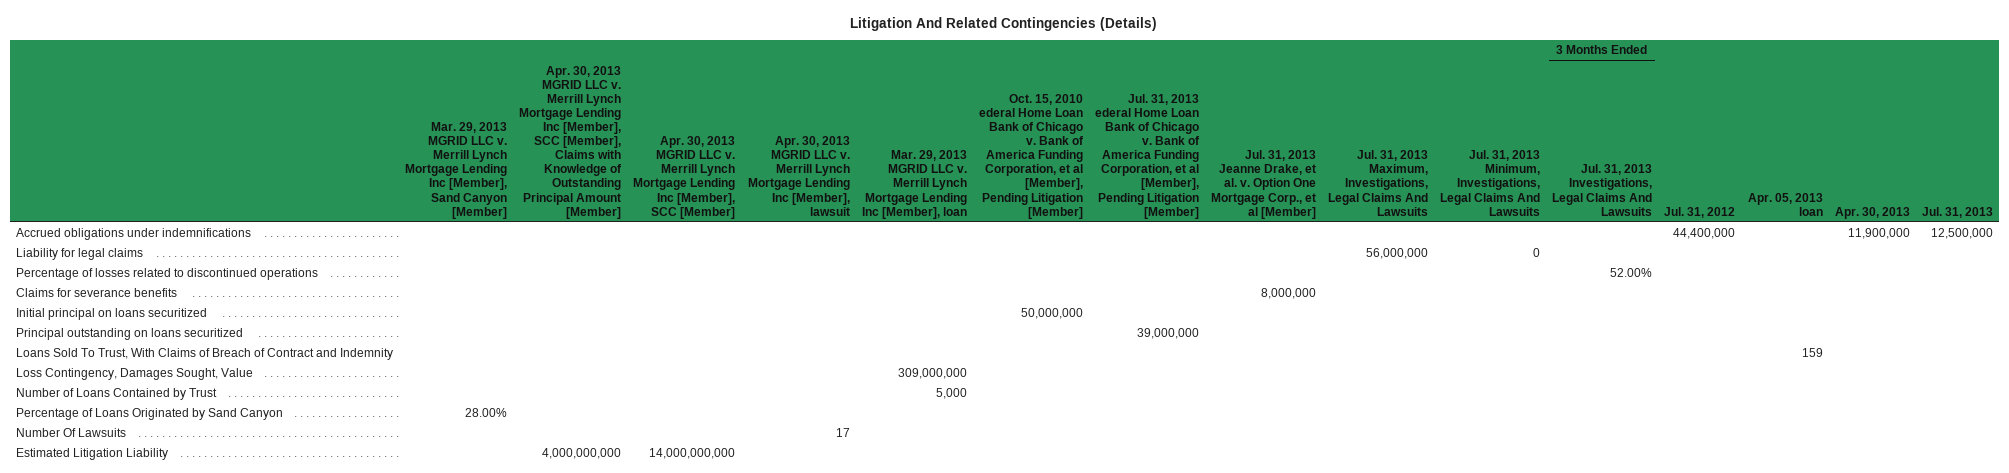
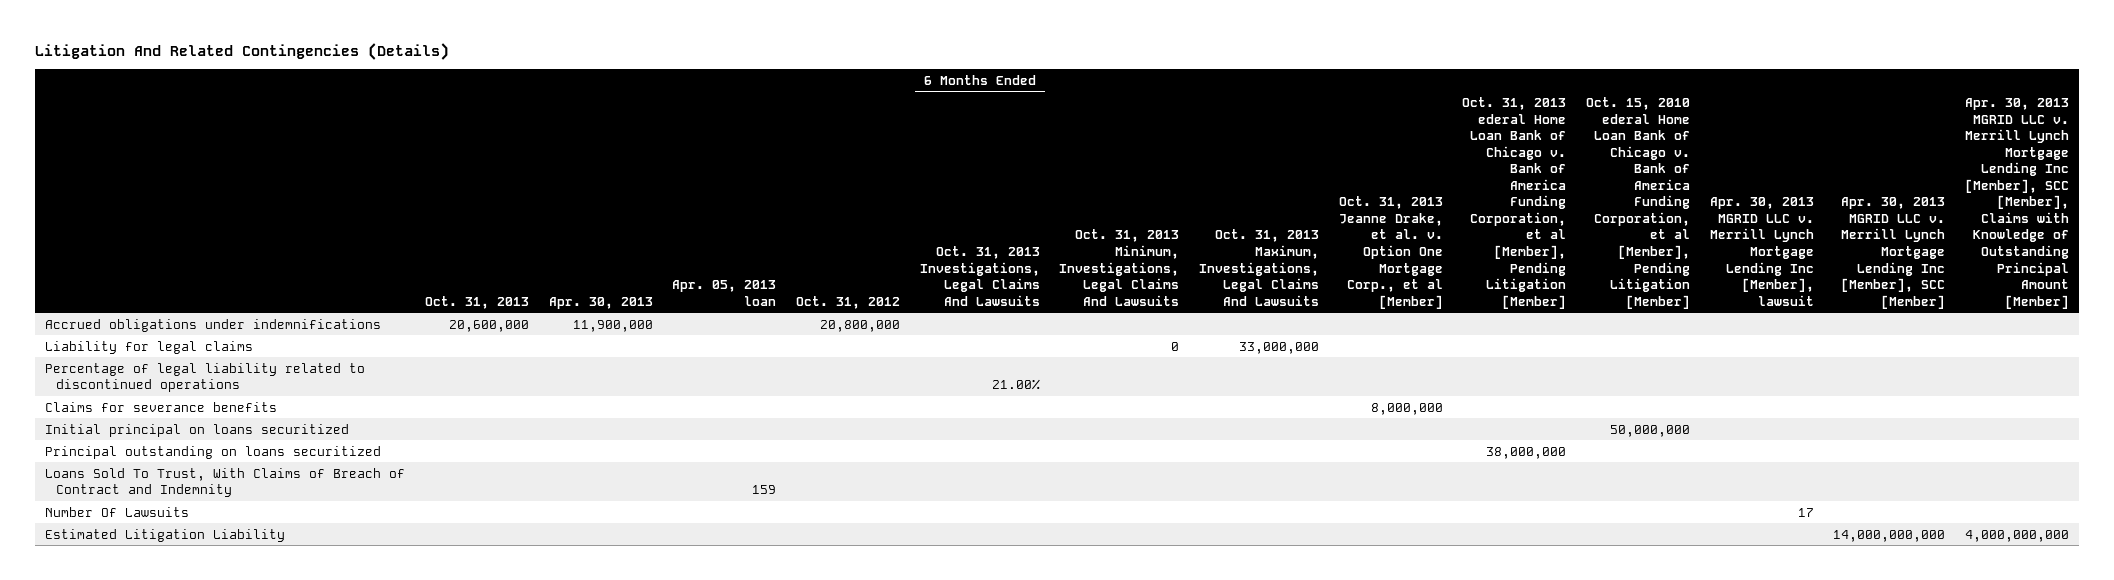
- | Mar. 29, 2013 MGRID LLC v. Merrill Lynch Mortgage Lending Inc [Member], Sand Canyon [Member] | Apr. 30, 2013 MGRID LLC v. Merrill Lynch Mortgage Lending Inc [Member], SCC [Member], Claims with Knowledge of Outstanding Principal Amount [Member] | Apr. 30, 2013 MGRID LLC v. Merrill Lynch Mortgage Lending Inc [Member], SCC [Member] | Apr. 30, 2013 MGRID LLC v. Merrill Lynch Mortgage Lending Inc [Member], lawsuit | Mar. 29, 2013 MGRID LLC v. Merrill Lynch Mortgage Lending Inc [Member], loan | Oct. 15, 2010 ederal Home Loan Bank of Chicago v. Bank of America Funding Corporation, et al [Member], Pending Litigation [Member] | Jul. 31, 2013 ederal Home Loan Bank of Chicago v. Bank of America Funding Corporation, et al [Member], Pending Litigation [Member] | Jul. 31, 2013 Jeanne Drake, et al. v. Option One Mortgage Corp., et al [Member] | Jul. 31, 2013 Maximum, Investigations, Legal Claims And Lawsuits | Jul. 31, 2013 Minimum, Investigations, Legal Claims And Lawsuits | 3 Months Ended Jul. 31, 2013 Investigations, Legal Claims And Lawsuits | Jul. 31, 2012 | Apr. 05, 2013 loan | Apr. 30, 2013 | Jul. 31, 2013
+ | Oct. 31, 2013 | Apr. 30, 2013 | Apr. 05, 2013 loan | Oct. 31, 2012 | 6 Months Ended Oct. 31, 2013 Investigations, Legal Claims And Lawsuits | Oct. 31, 2013 Minimum, Investigations, Legal Claims And Lawsuits | Oct. 31, 2013 Maximum, Investigations, Legal Claims And Lawsuits | Oct. 31, 2013 Jeanne Drake, et al. v. Option One Mortgage Corp., et al [Member] | Oct. 31, 2013 ederal Home Loan Bank of Chicago v. Bank of America Funding Corporation, et al [Member], Pending Litigation [Member] | Oct. 15, 2010 ederal Home Loan Bank of Chicago v. Bank of America Funding Corporation, et al [Member], Pending Litigation [Member] | Apr. 30, 2013 MGRID LLC v. Merrill Lynch Mortgage Lending Inc [Member], lawsuit | Apr. 30, 2013 MGRID LLC v. Merrill Lynch Mortgage Lending Inc [Member], SCC [Member] | Apr. 30, 2013 MGRID LLC v. Merrill Lynch Mortgage Lending Inc [Member], SCC [Member], Claims with Knowledge of Outstanding Principal Amount [Member]
- Percentage of losses related to discontinued operations | | | | | | | | | | | 52.00% | | | |
+ Percentage of legal liability related to discontinued operations | | | | | 21.00% | | | | | | | |
- Loss Contingency, Damages Sought, Value | | | | | 309,000,000 | | | | | | | | | |
- Number of Loans Contained by Trust | | | | | 5,000 | | | | | | | | | |
- Percentage of Loans Originated by Sand Canyon | 28.00% | | | | | | | | | | | | | |

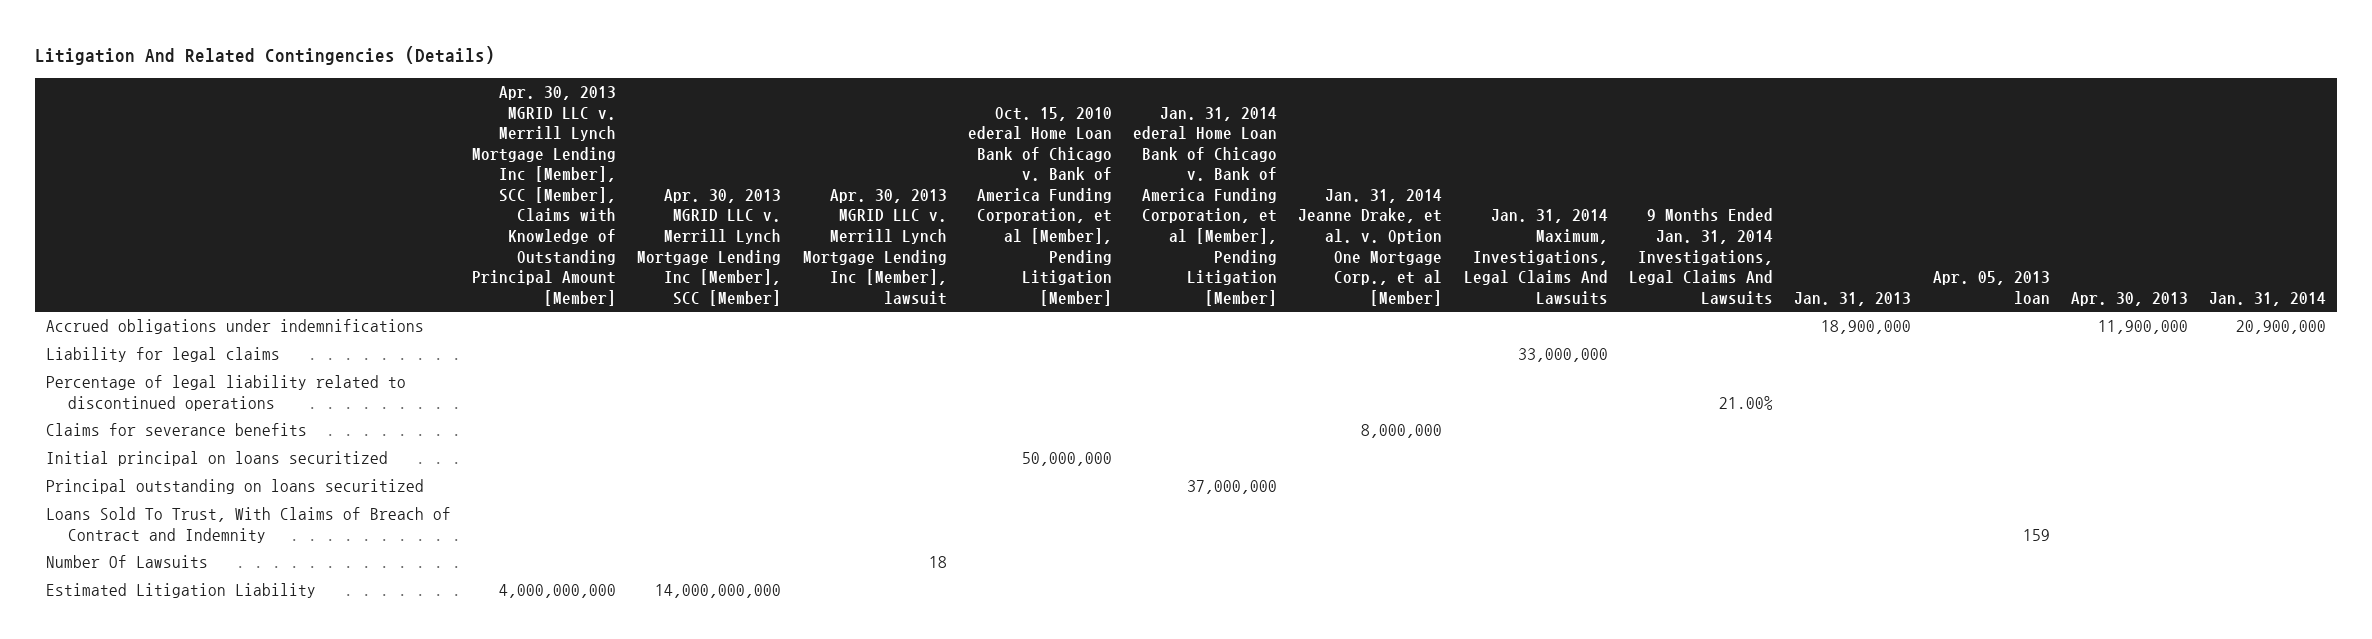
- | Oct. 31, 2013 | Apr. 30, 2013 | Apr. 05, 2013 loan | Oct. 31, 2012 | 6 Months Ended Oct. 31, 2013 Investigations, Legal Claims And Lawsuits | Oct. 31, 2013 Minimum, Investigations, Legal Claims And Lawsuits | Oct. 31, 2013 Maximum, Investigations, Legal Claims And Lawsuits | Oct. 31, 2013 Jeanne Drake, et al. v. Option One Mortgage Corp., et al [Member] | Oct. 31, 2013 ederal Home Loan Bank of Chicago v. Bank of America Funding Corporation, et al [Member], Pending Litigation [Member] | Oct. 15, 2010 ederal Home Loan Bank of Chicago v. Bank of America Funding Corporation, et al [Member], Pending Litigation [Member] | Apr. 30, 2013 MGRID LLC v. Merrill Lynch Mortgage Lending Inc [Member], lawsuit | Apr. 30, 2013 MGRID LLC v. Merrill Lynch Mortgage Lending Inc [Member], SCC [Member] | Apr. 30, 2013 MGRID LLC v. Merrill Lynch Mortgage Lending Inc [Member], SCC [Member], Claims with Knowledge of Outstanding Principal Amount [Member]
+ | Apr. 30, 2013 MGRID LLC v. Merrill Lynch Mortgage Lending Inc [Member], SCC [Member], Claims with Knowledge of Outstanding Principal Amount [Member] | Apr. 30, 2013 MGRID LLC v. Merrill Lynch Mortgage Lending Inc [Member], SCC [Member] | Apr. 30, 2013 MGRID LLC v. Merrill Lynch Mortgage Lending Inc [Member], lawsuit | Oct. 15, 2010 ederal Home Loan Bank of Chicago v. Bank of America Funding Corporation, et al [Member], Pending Litigation [Member] | Jan. 31, 2014 ederal Home Loan Bank of Chicago v. Bank of America Funding Corporation, et al [Member], Pending Litigation [Member] | Jan. 31, 2014 Jeanne Drake, et al. v. Option One Mortgage Corp., et al [Member] | Jan. 31, 2014 Maximum, Investigations, Legal Claims And Lawsuits | 9 Months Ended Jan. 31, 2014 Investigations, Legal Claims And Lawsuits | Jan. 31, 2013 | Apr. 05, 2013 loan | Apr. 30, 2013 | Jan. 31, 2014
- Number Of Lawsuits | | | | | | | | | | | 17 | |
+ Number Of Lawsuits | | | 18 | | | | | | | | |

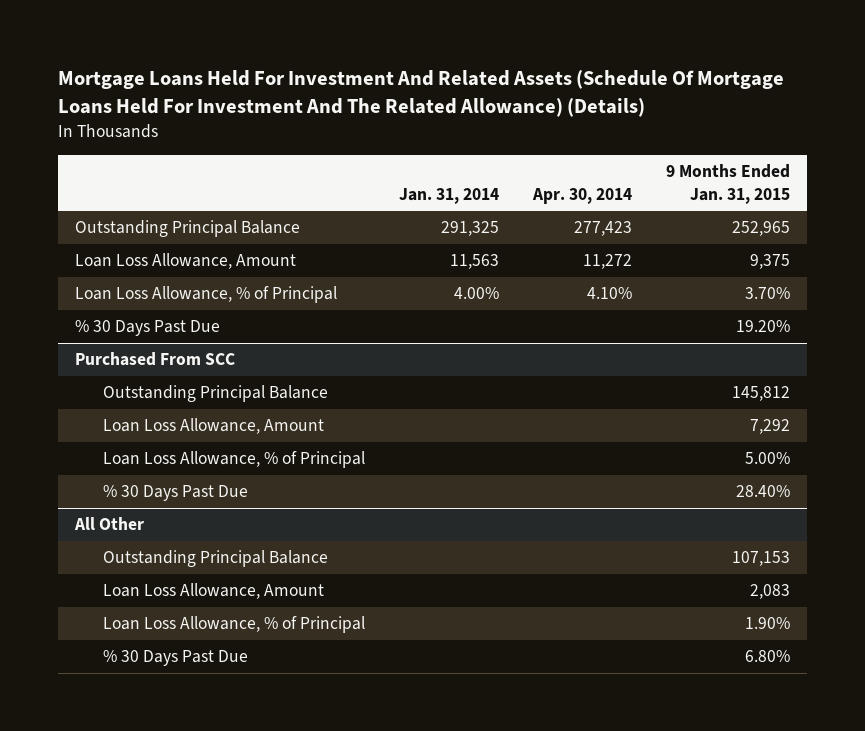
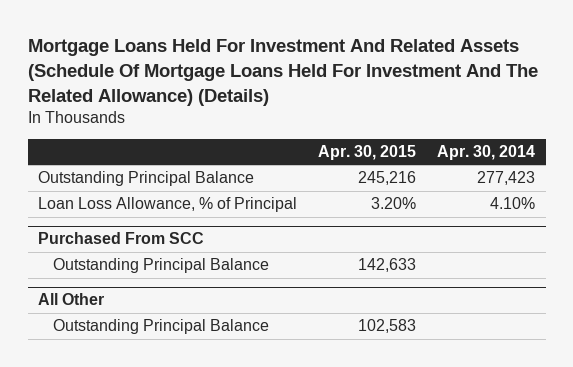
- | Jan. 31, 2014 | Apr. 30, 2014 | 9 Months Ended Jan. 31, 2015
+ | Apr. 30, 2015 | Apr. 30, 2014
- Loan Loss Allowance, Amount | 11,563 | 11,272 | 9,375
- % 30 Days Past Due | | | 19.20%
@ Purchased From SCC
- Loan Loss Allowance, Amount | | | 7,292
- Loan Loss Allowance, % of Principal | | | 5.00%
- % 30 Days Past Due | | | 28.40%
@ All Other
- Loan Loss Allowance, Amount | | | 2,083
- Loan Loss Allowance, % of Principal | | | 1.90%
- % 30 Days Past Due | | | 6.80%

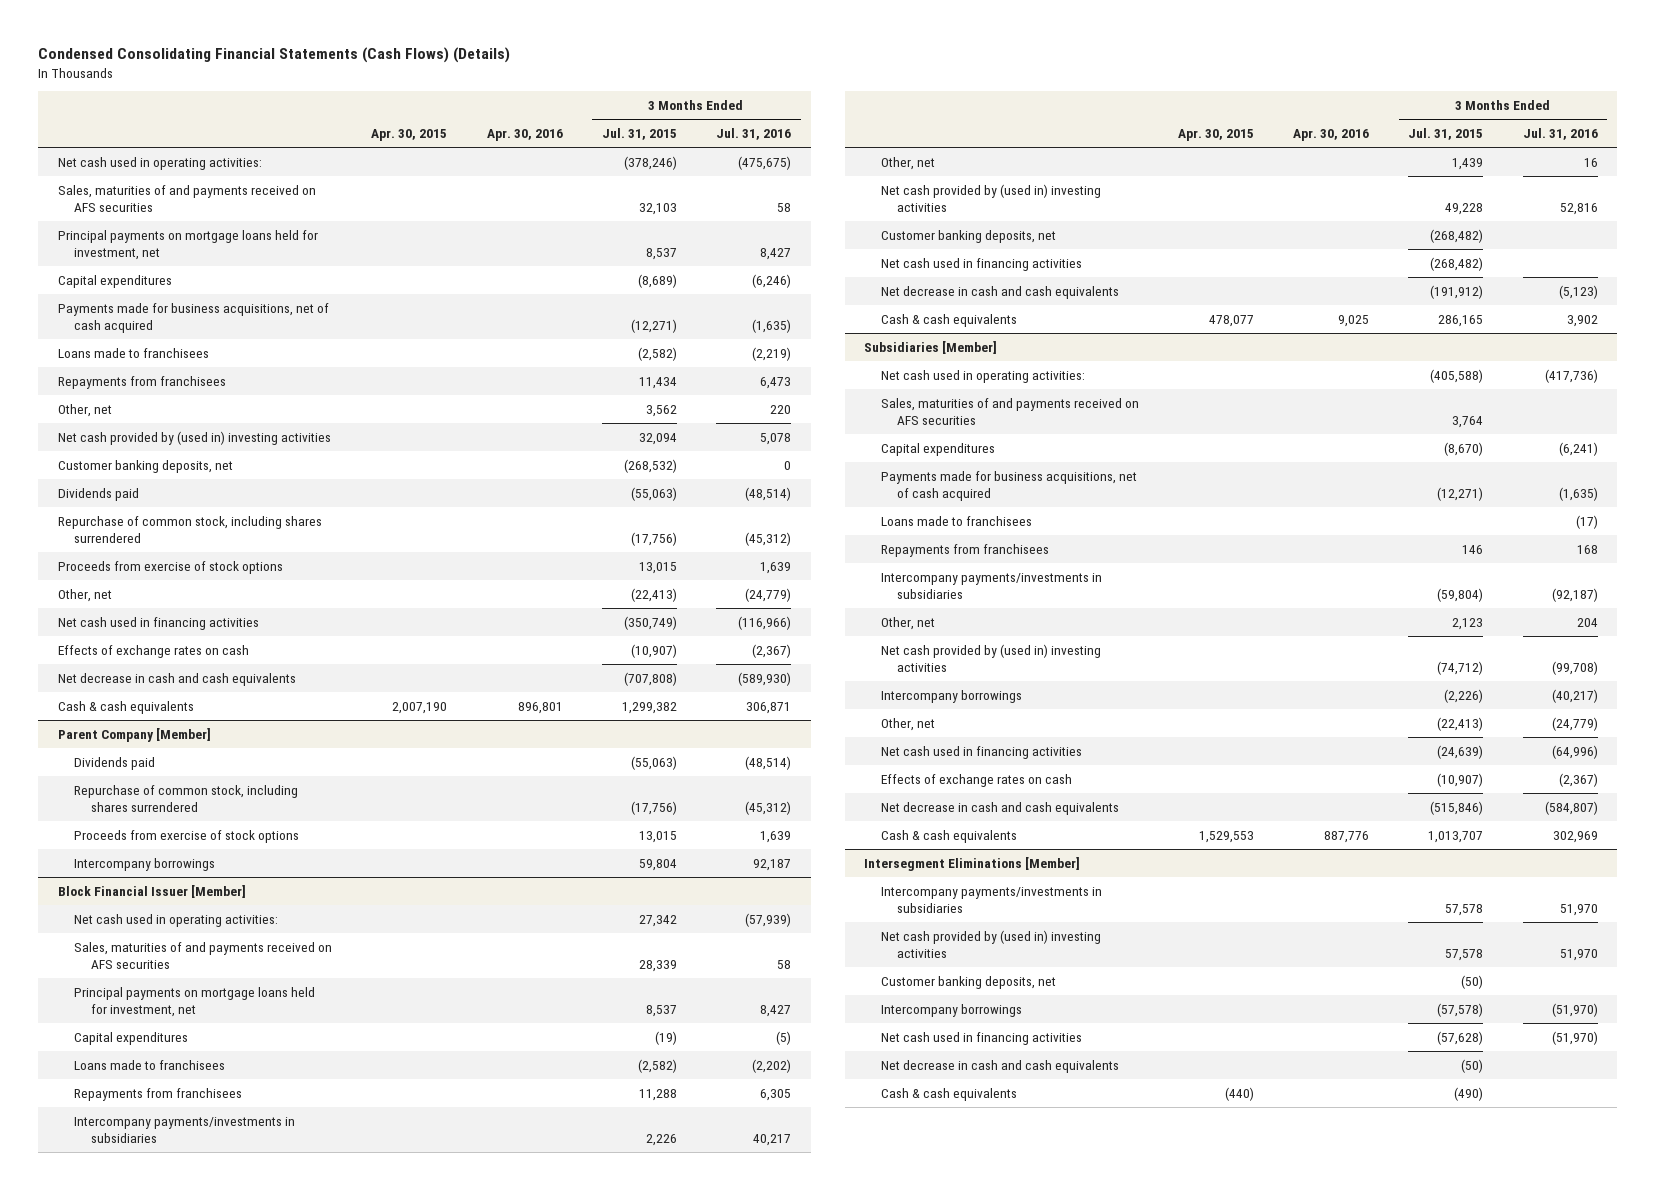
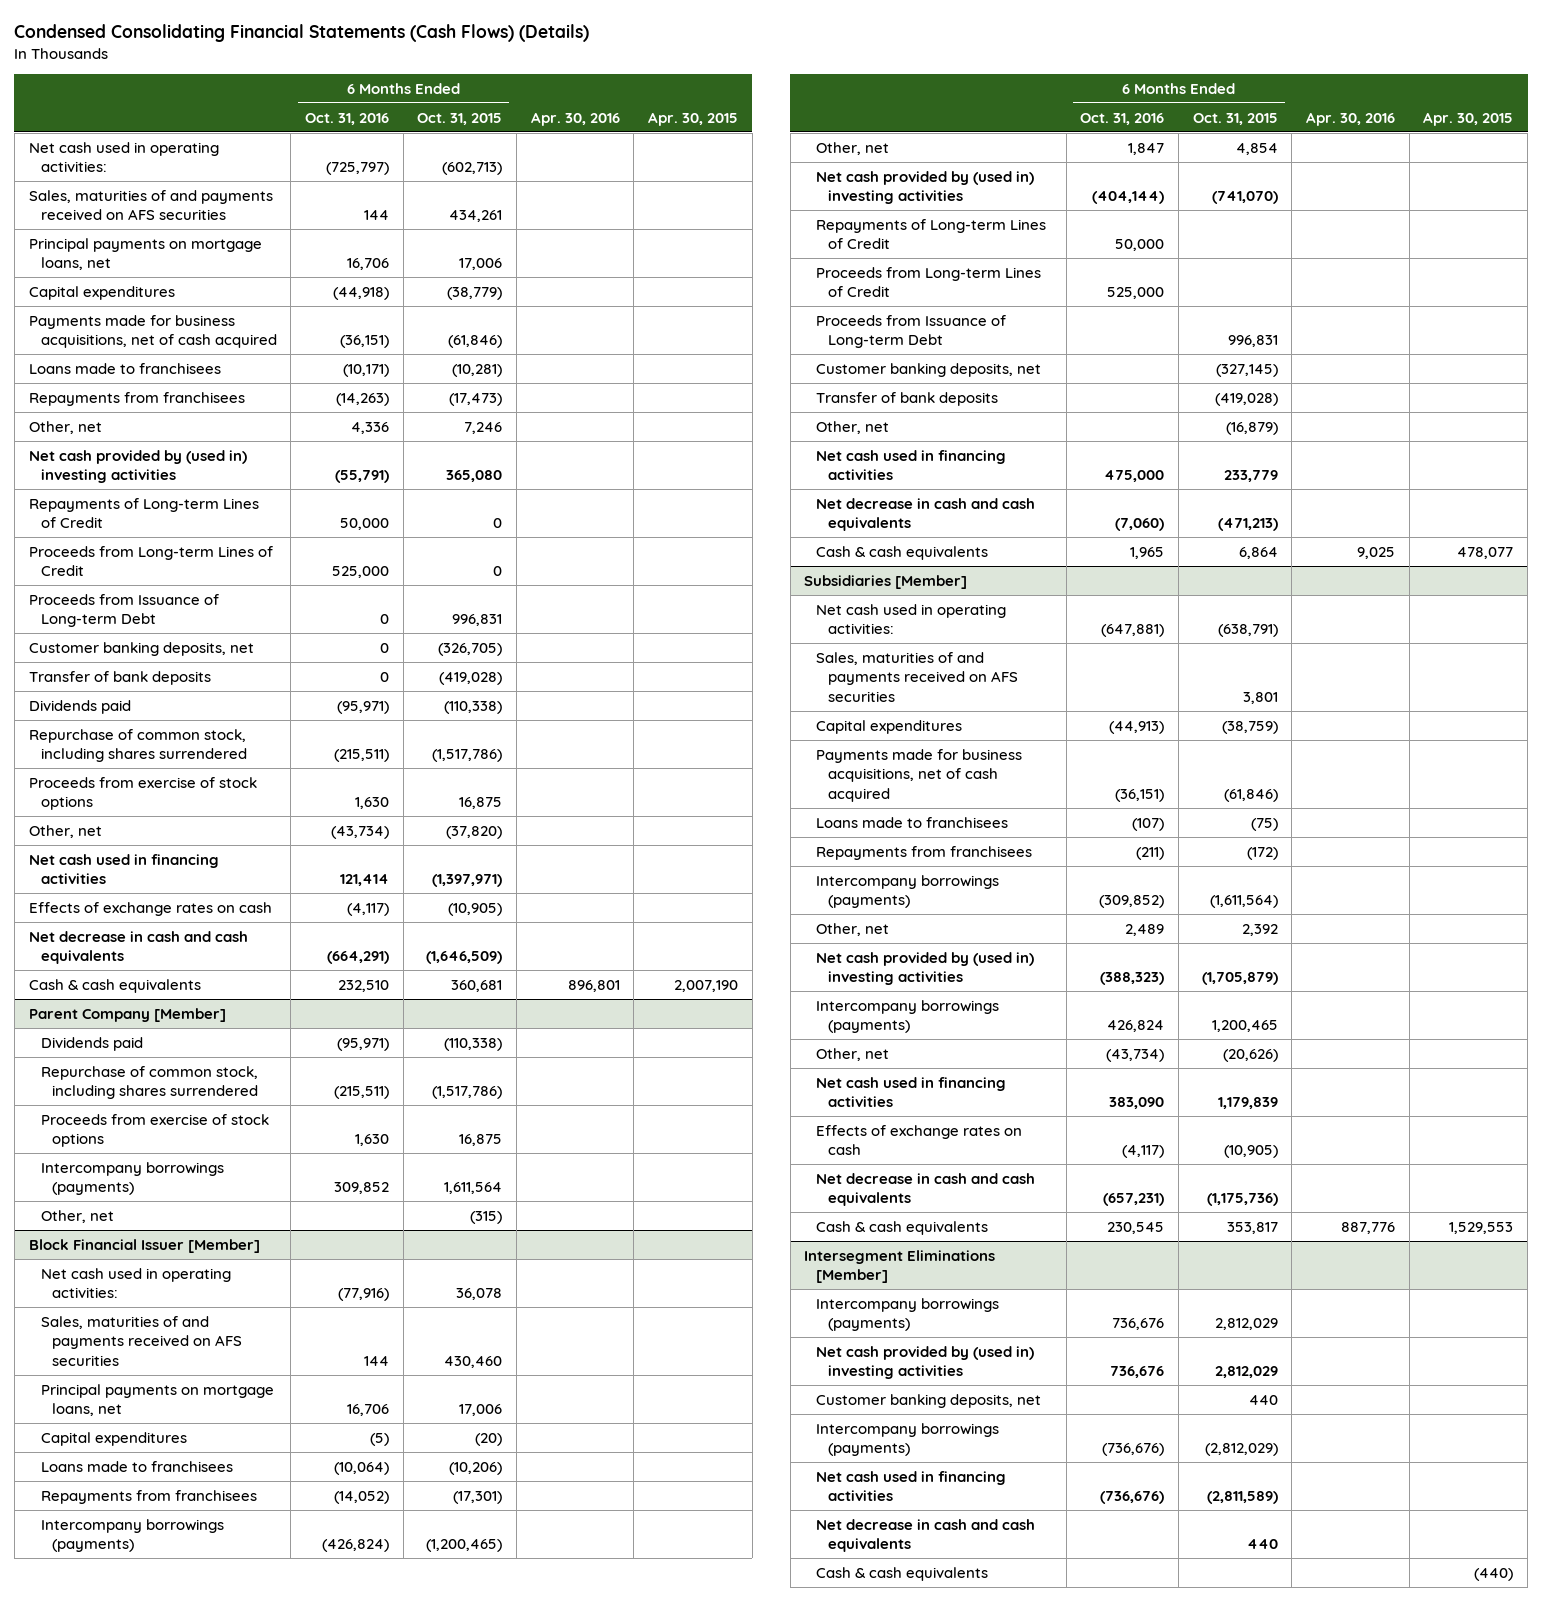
- | Apr. 30, 2015 | Apr. 30, 2016 | 3 Months Ended Jul. 31, 2015 | 3 Months Ended Jul. 31, 2016
+ | 6 Months Ended Oct. 31, 2016 | 6 Months Ended Oct. 31, 2015 | Apr. 30, 2016 | Apr. 30, 2015
- Principal payments on mortgage loans held for investment, net | | | 8,537 | 8,427
+ Principal payments on mortgage loans, net | 16,706 | 17,006 | |
+ Repayments of Long-term Lines of Credit | 50,000 | 0 | |
+ Proceeds from Long-term Lines of Credit | 525,000 | 0 | |
+ Proceeds from Issuance of Long-term Debt | 0 | 996,831 | |
+ Transfer of bank deposits | 0 | (419,028) | |
@ Parent Company [Member]
- Intercompany borrowings | | | 59,804 | 92,187
+ Intercompany borrowings (payments) | 309,852 | 1,611,564 | |
+ Other, net | | (315) | |
@ Block Financial Issuer [Member]
- Principal payments on mortgage loans held for investment, net | | | 8,537 | 8,427
+ Principal payments on mortgage loans, net | 16,706 | 17,006 | |
- Intercompany payments/investments in subsidiaries | | | 2,226 | 40,217
+ Intercompany borrowings (payments) | (426,824) | (1,200,465) | |
+ Repayments of Long-term Lines of Credit | 50,000 | | |
+ Proceeds from Long-term Lines of Credit | 525,000 | | |
+ Proceeds from Issuance of Long-term Debt | | 996,831 | |
+ Transfer of bank deposits | | (419,028) | |
+ Other, net | | (16,879) | |
@ Subsidiaries [Member]
- Intercompany payments/investments in subsidiaries | | | (59,804) | (92,187)
+ Intercompany borrowings (payments) | (309,852) | (1,611,564) | |
- Intercompany borrowings | | | (2,226) | (40,217)
+ Intercompany borrowings (payments) | 426,824 | 1,200,465 | |
@ Intersegment Eliminations [Member]
- Intercompany payments/investments in subsidiaries | | | 57,578 | 51,970
+ Intercompany borrowings (payments) | 736,676 | 2,812,029 | |
- Intercompany borrowings | | | (57,578) | (51,970)
+ Intercompany borrowings (payments) | (736,676) | (2,812,029) | |

